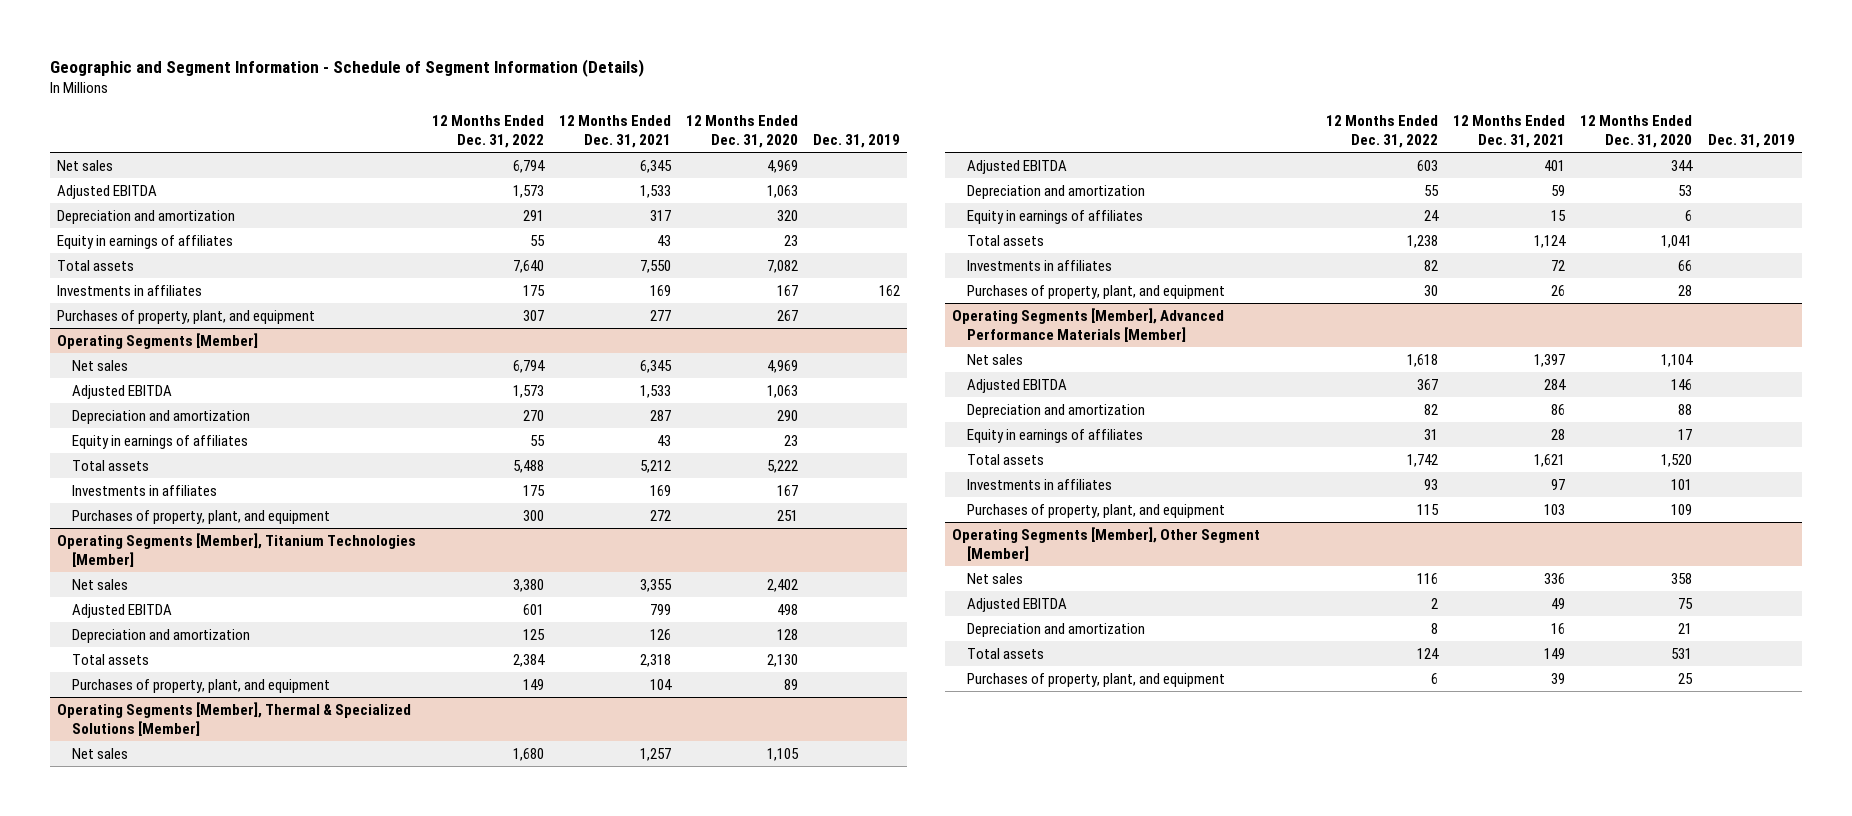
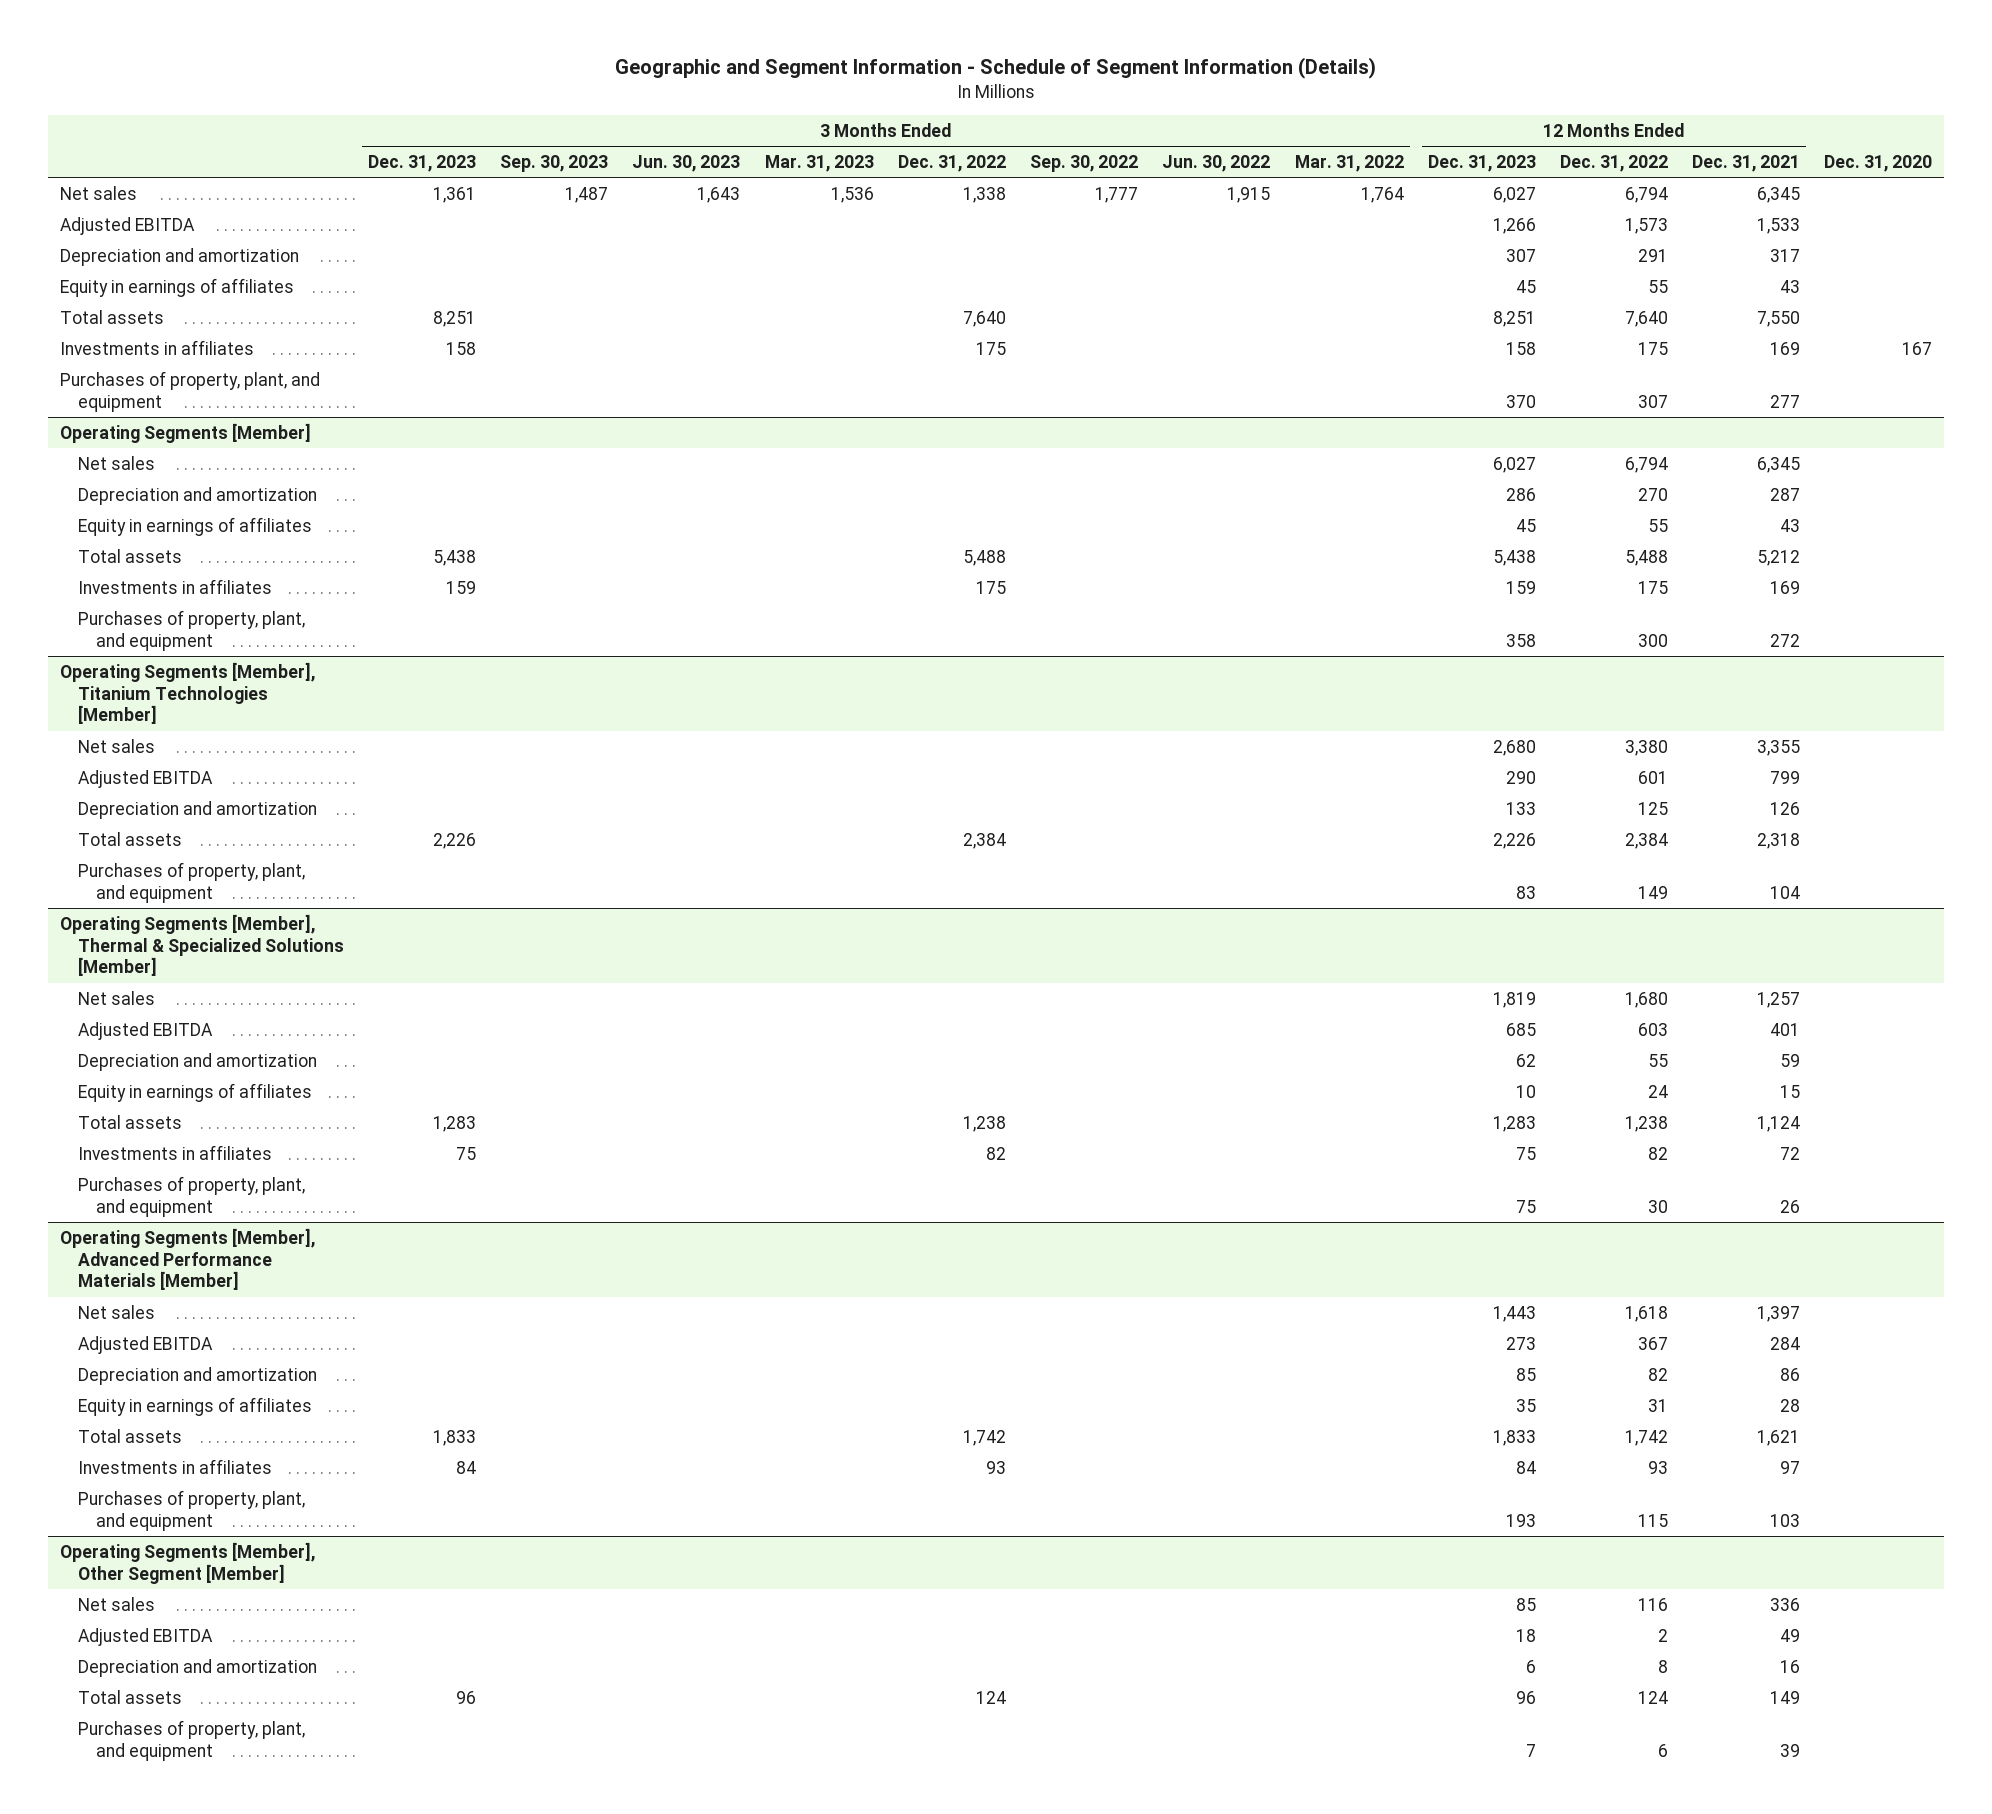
- | 12 Months Ended Dec. 31, 2022 | 12 Months Ended Dec. 31, 2021 | 12 Months Ended Dec. 31, 2020 | Dec. 31, 2019
+ | 3 Months Ended Dec. 31, 2023 | 3 Months Ended Sep. 30, 2023 | 3 Months Ended Jun. 30, 2023 | 3 Months Ended Mar. 31, 2023 | 3 Months Ended Dec. 31, 2022 | 3 Months Ended Sep. 30, 2022 | 3 Months Ended Jun. 30, 2022 | 3 Months Ended Mar. 31, 2022 | 12 Months Ended Dec. 31, 2023 | 12 Months Ended Dec. 31, 2022 | 12 Months Ended Dec. 31, 2021 | Dec. 31, 2020
@ Operating Segments [Member]
- Adjusted EBITDA | 1,573 | 1,533 | 1,063 |

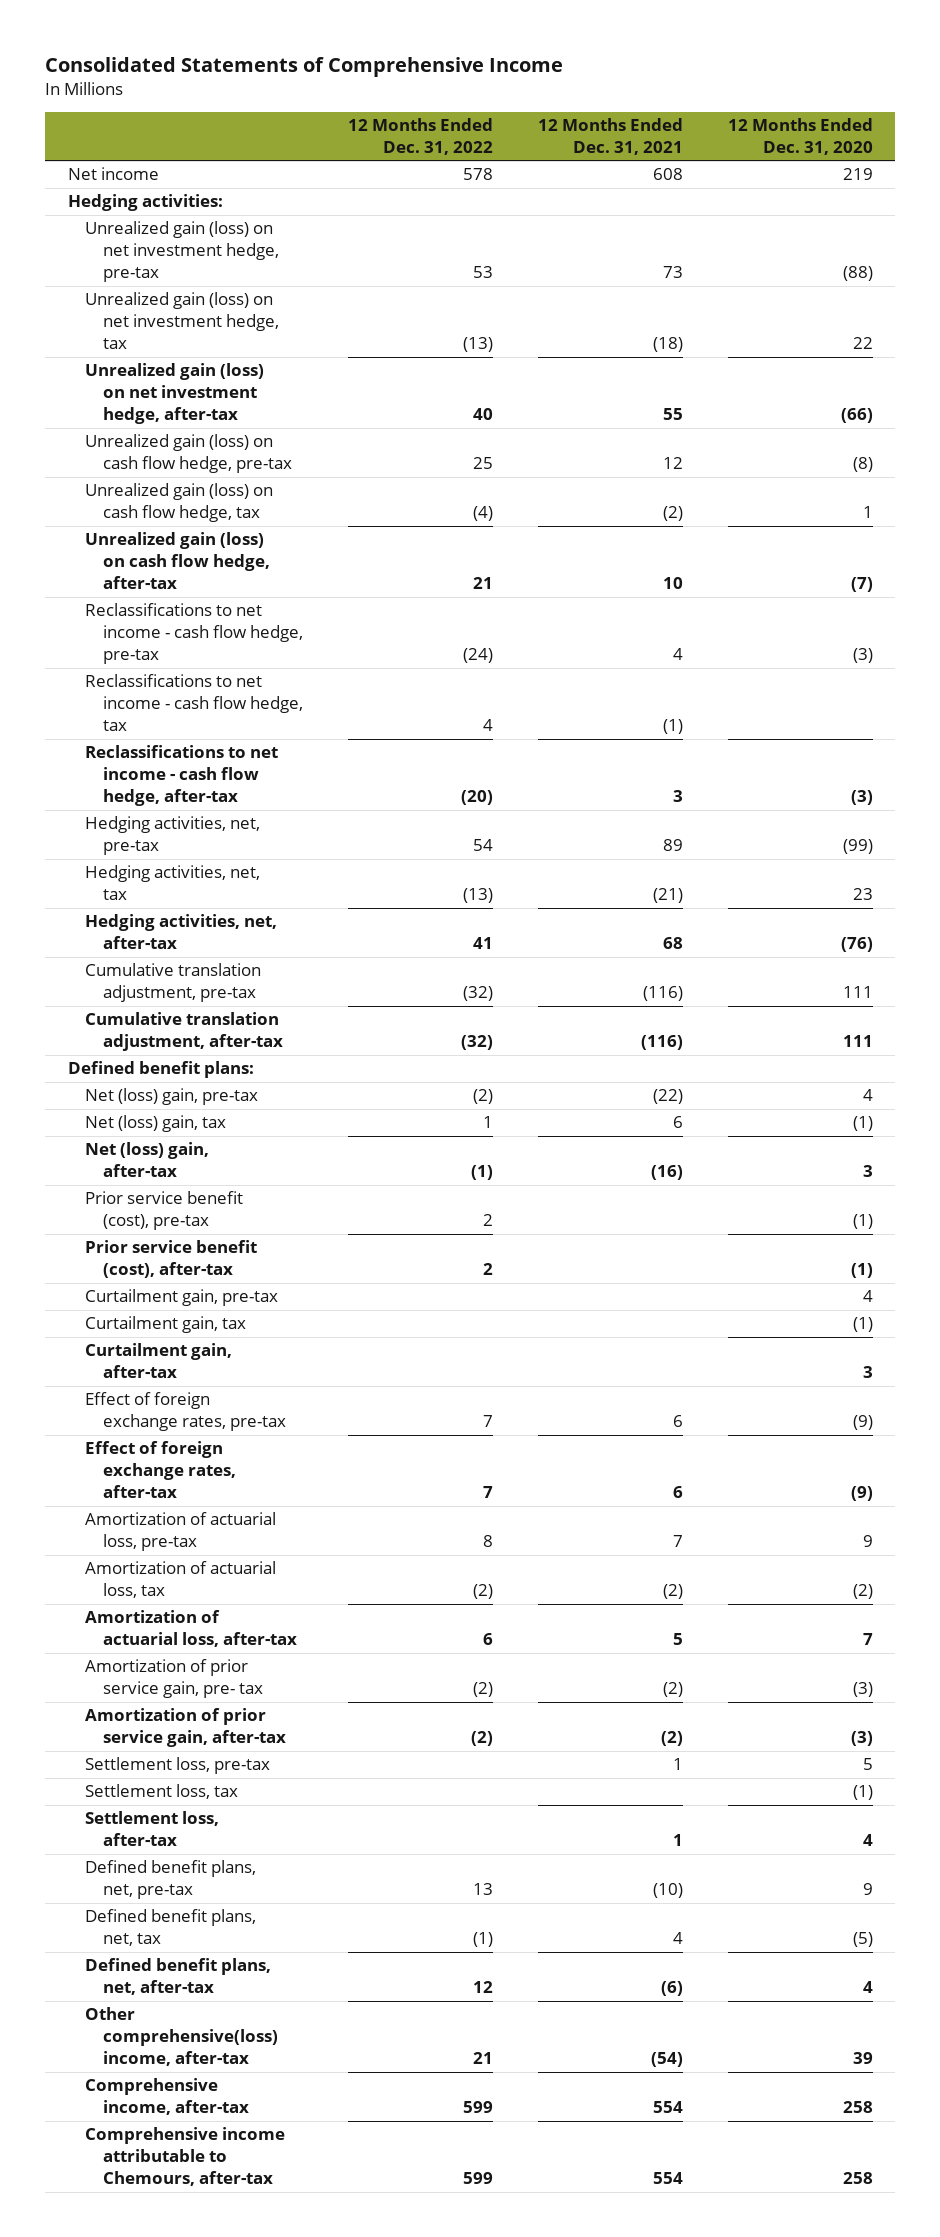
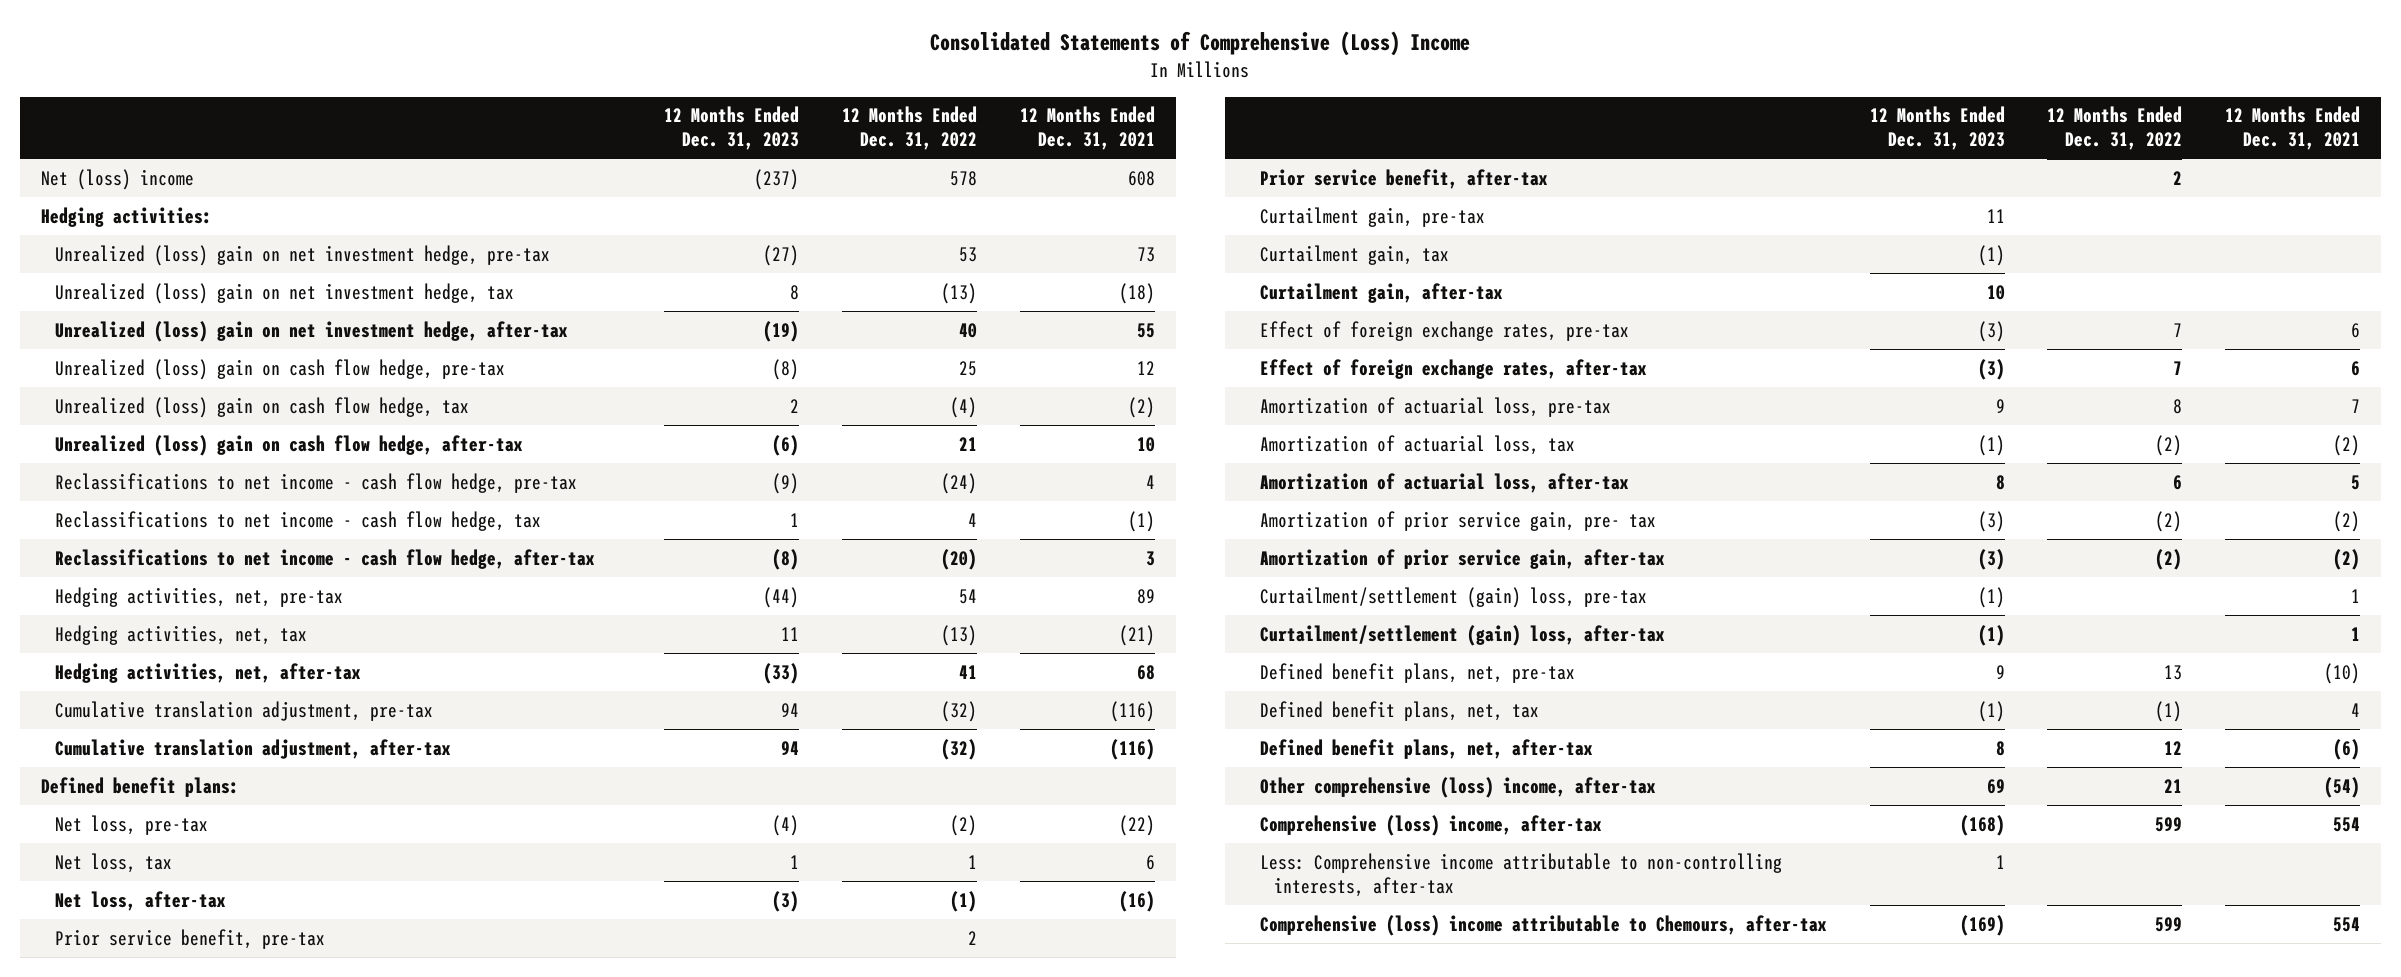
- Consolidated Statements of Comprehensive Income
+ Consolidated Statements of Comprehensive (Loss) Income
- | 12 Months Ended Dec. 31, 2022 | 12 Months Ended Dec. 31, 2021 | 12 Months Ended Dec. 31, 2020
+ | 12 Months Ended Dec. 31, 2023 | 12 Months Ended Dec. 31, 2022 | 12 Months Ended Dec. 31, 2021
- Net income | 578 | 608 | 219
+ Net (loss) income | (237) | 578 | 608
- Unrealized gain (loss) on net investment hedge, pre-tax | 53 | 73 | (88)
- Unrealized gain (loss) on net investment hedge, tax | (13) | (18) | 22
- Unrealized gain (loss) on net investment hedge, after-tax | 40 | 55 | (66)
- Unrealized gain (loss) on cash flow hedge, pre-tax | 25 | 12 | (8)
- Unrealized gain (loss) on cash flow hedge, tax | (4) | (2) | 1
- Unrealized gain (loss) on cash flow hedge, after-tax | 21 | 10 | (7)
+ Unrealized (loss) gain on net investment hedge, pre-tax | (27) | 53 | 73
+ Unrealized (loss) gain on net investment hedge, tax | 8 | (13) | (18)
+ Unrealized (loss) gain on net investment hedge, after-tax | (19) | 40 | 55
+ Unrealized (loss) gain on cash flow hedge, pre-tax | (8) | 25 | 12
+ Unrealized (loss) gain on cash flow hedge, tax | 2 | (4) | (2)
+ Unrealized (loss) gain on cash flow hedge, after-tax | (6) | 21 | 10
- Net (loss) gain, pre-tax | (2) | (22) | 4
- Net (loss) gain, tax | 1 | 6 | (1)
- Net (loss) gain, after-tax | (1) | (16) | 3
- Prior service benefit (cost), pre-tax | 2 | | (1)
- Prior service benefit (cost), after-tax | 2 | | (1)
+ Net loss, pre-tax | (4) | (2) | (22)
+ Net loss, tax | 1 | 1 | 6
+ Net loss, after-tax | (3) | (1) | (16)
+ Prior service benefit, pre-tax | | 2 |
+ Prior service benefit, after-tax | | 2 |
- Settlement loss, pre-tax | | 1 | 5
- Settlement loss, tax | | | (1)
- Settlement loss, after-tax | | 1 | 4
+ Curtailment/settlement (gain) loss, pre-tax | (1) | | 1
+ Curtailment/settlement (gain) loss, after-tax | (1) | | 1
- Other comprehensive(loss) income, after-tax | 21 | (54) | 39
- Comprehensive income, after-tax | 599 | 554 | 258
- Comprehensive income attributable to Chemours, after-tax | 599 | 554 | 258
+ Other comprehensive (loss) income, after-tax | 69 | 21 | (54)
+ Comprehensive (loss) income, after-tax | (168) | 599 | 554
+ Less: Comprehensive income attributable to non-controlling interests, after-tax | 1 | |
+ Comprehensive (loss) income attributable to Chemours, after-tax | (169) | 599 | 554

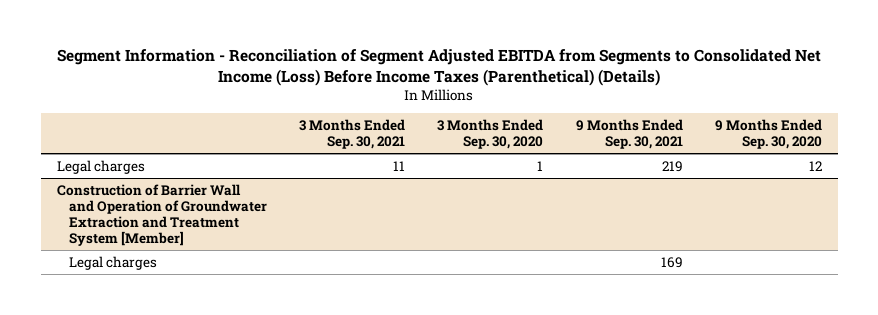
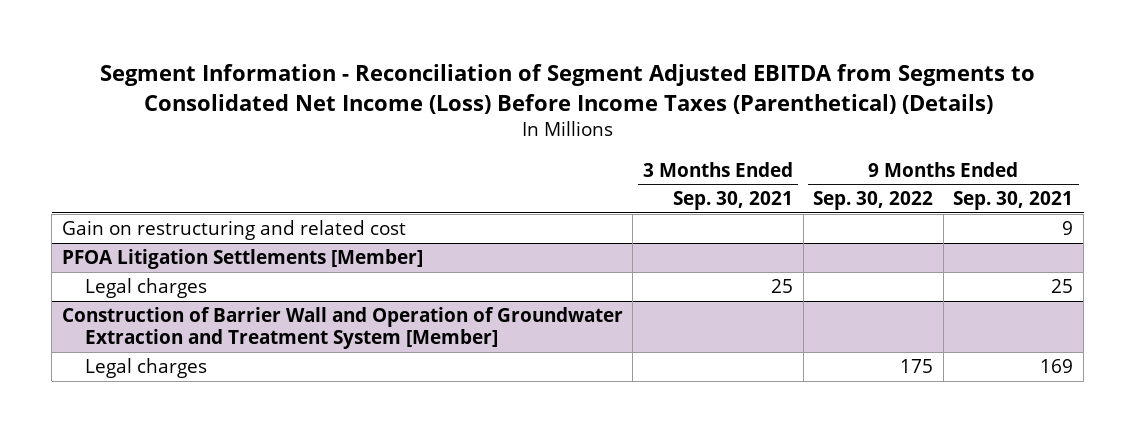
- | 3 Months Ended Sep. 30, 2021 | 3 Months Ended Sep. 30, 2020 | 9 Months Ended Sep. 30, 2021 | 9 Months Ended Sep. 30, 2020
+ | 3 Months Ended Sep. 30, 2021 | 9 Months Ended Sep. 30, 2022 | 9 Months Ended Sep. 30, 2021
- Legal charges | 11 | 1 | 219 | 12
+ Gain on restructuring and related cost | | | 9
+ PFOA Litigation Settlements [Member]
+ Legal charges | 25 | | 25

